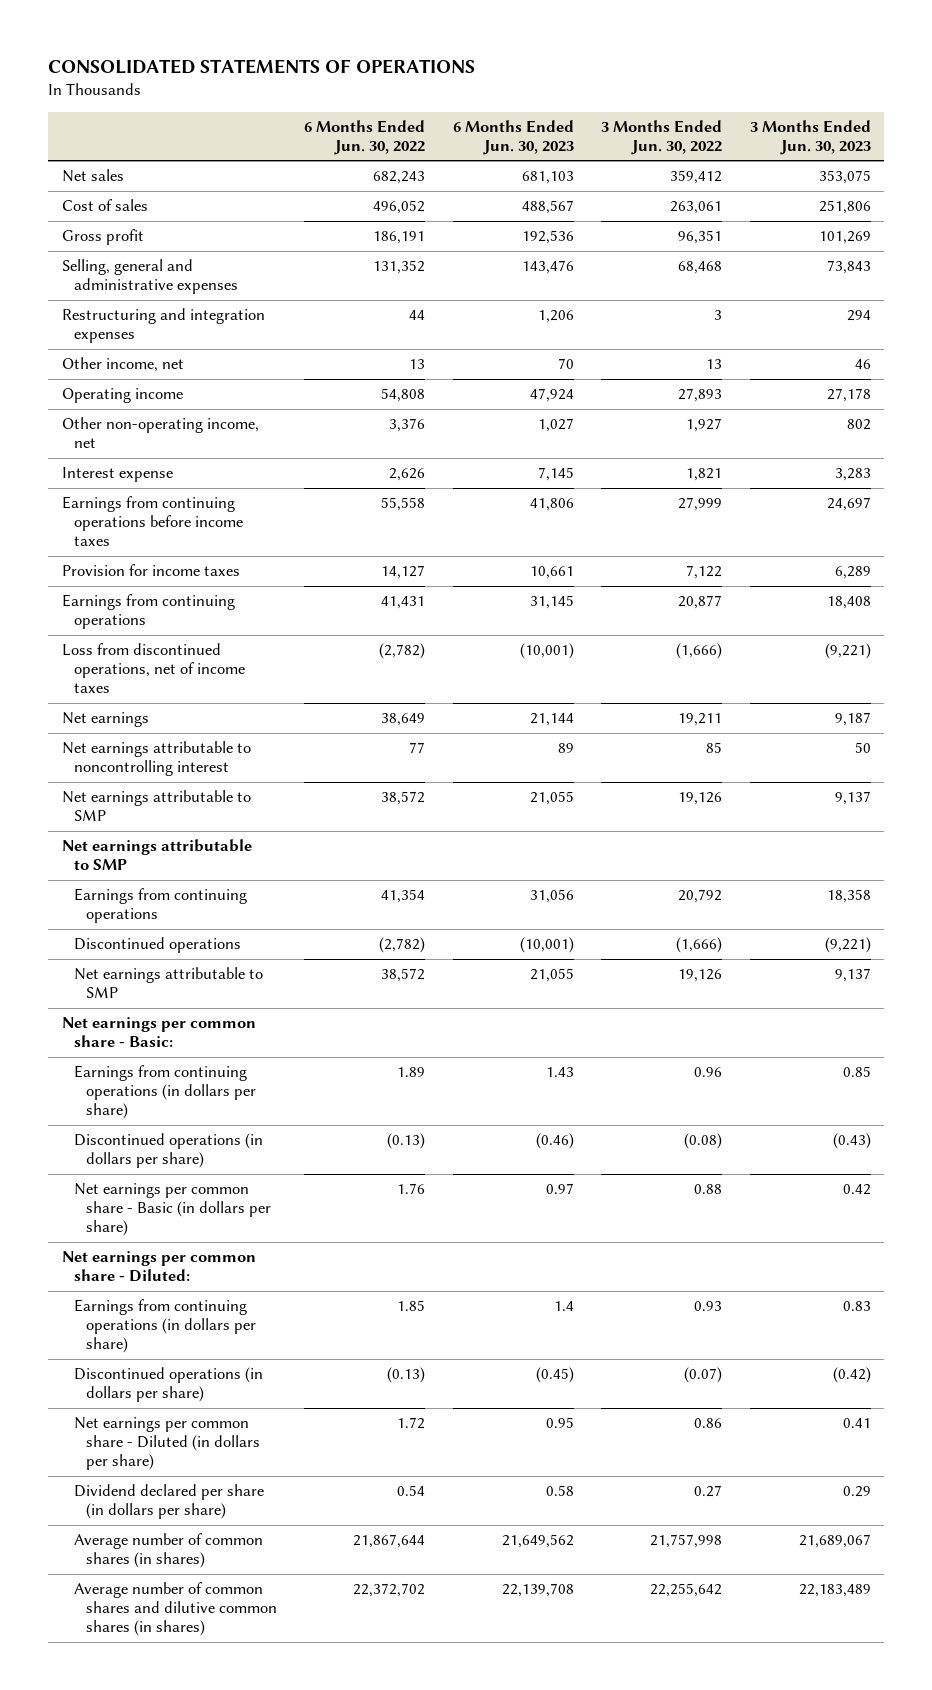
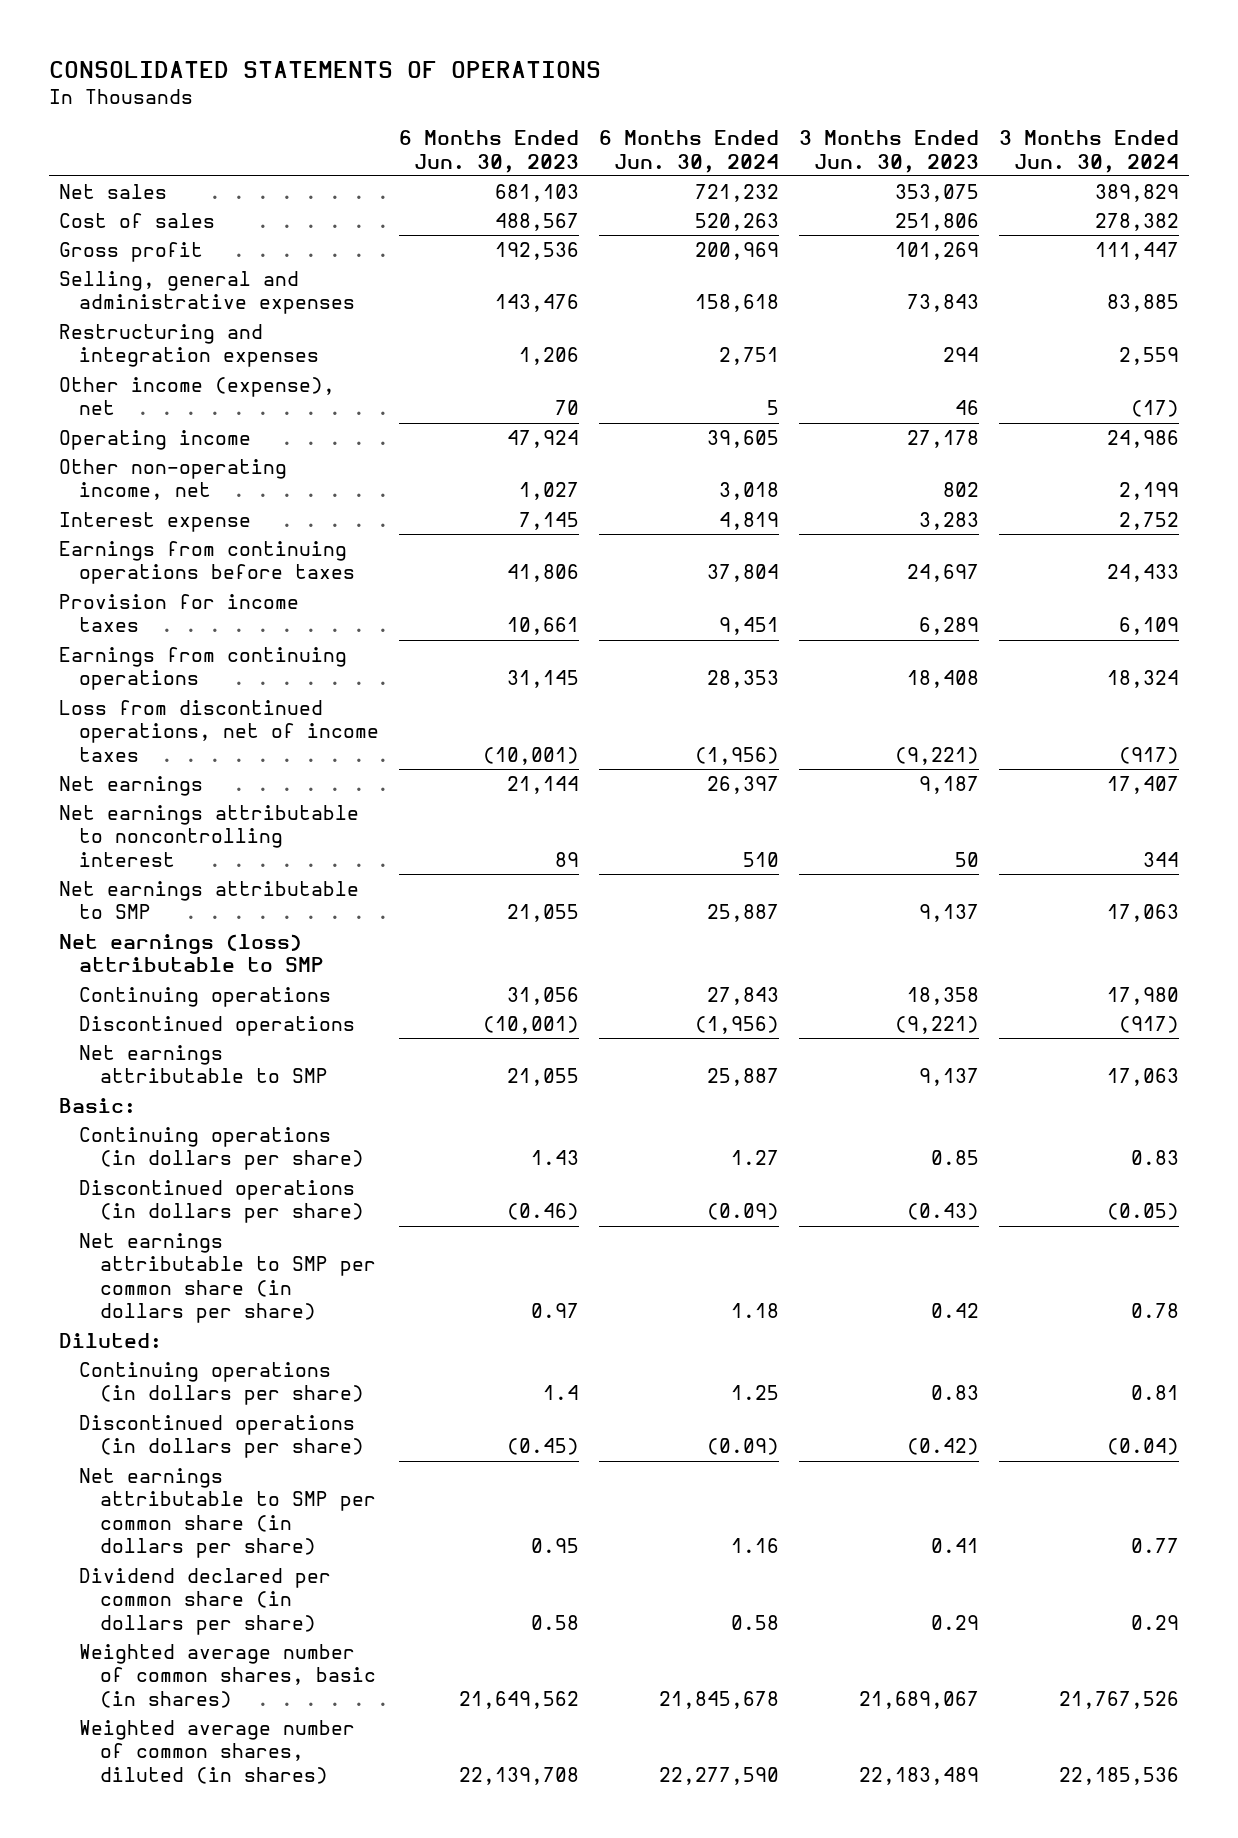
- | 6 Months Ended Jun. 30, 2022 | 6 Months Ended Jun. 30, 2023 | 3 Months Ended Jun. 30, 2022 | 3 Months Ended Jun. 30, 2023
+ | 6 Months Ended Jun. 30, 2023 | 6 Months Ended Jun. 30, 2024 | 3 Months Ended Jun. 30, 2023 | 3 Months Ended Jun. 30, 2024
- Other income, net | 13 | 70 | 13 | 46
+ Other income (expense), net | 70 | 5 | 46 | (17)
- Earnings from continuing operations before income taxes | 55,558 | 41,806 | 27,999 | 24,697
+ Earnings from continuing operations before taxes | 41,806 | 37,804 | 24,697 | 24,433
- Net earnings attributable to SMP
- Earnings from continuing operations | 41,354 | 31,056 | 20,792 | 18,358
+ Net earnings (loss) attributable to SMP
+ Continuing operations | 31,056 | 27,843 | 18,358 | 17,980
- Net earnings per common share - Basic:
- Earnings from continuing operations (in dollars per share) | 1.89 | 1.43 | 0.96 | 0.85
+ Basic:
+ Continuing operations (in dollars per share) | 1.43 | 1.27 | 0.85 | 0.83
- Net earnings per common share - Basic (in dollars per share) | 1.76 | 0.97 | 0.88 | 0.42
- Net earnings per common share - Diluted:
- Earnings from continuing operations (in dollars per share) | 1.85 | 1.4 | 0.93 | 0.83
+ Net earnings attributable to SMP per common share (in dollars per share) | 0.97 | 1.18 | 0.42 | 0.78
+ Diluted:
+ Continuing operations (in dollars per share) | 1.4 | 1.25 | 0.83 | 0.81
- Net earnings per common share - Diluted (in dollars per share) | 1.72 | 0.95 | 0.86 | 0.41
- Dividend declared per share (in dollars per share) | 0.54 | 0.58 | 0.27 | 0.29
- Average number of common shares (in shares) | 21,867,644 | 21,649,562 | 21,757,998 | 21,689,067
- Average number of common shares and dilutive common shares (in shares) | 22,372,702 | 22,139,708 | 22,255,642 | 22,183,489
+ Net earnings attributable to SMP per common share (in dollars per share) | 0.95 | 1.16 | 0.41 | 0.77
+ Dividend declared per common share (in dollars per share) | 0.58 | 0.58 | 0.29 | 0.29
+ Weighted average number of common shares, basic (in shares) | 21,649,562 | 21,845,678 | 21,689,067 | 21,767,526
+ Weighted average number of common shares, diluted (in shares) | 22,139,708 | 22,277,590 | 22,183,489 | 22,185,536

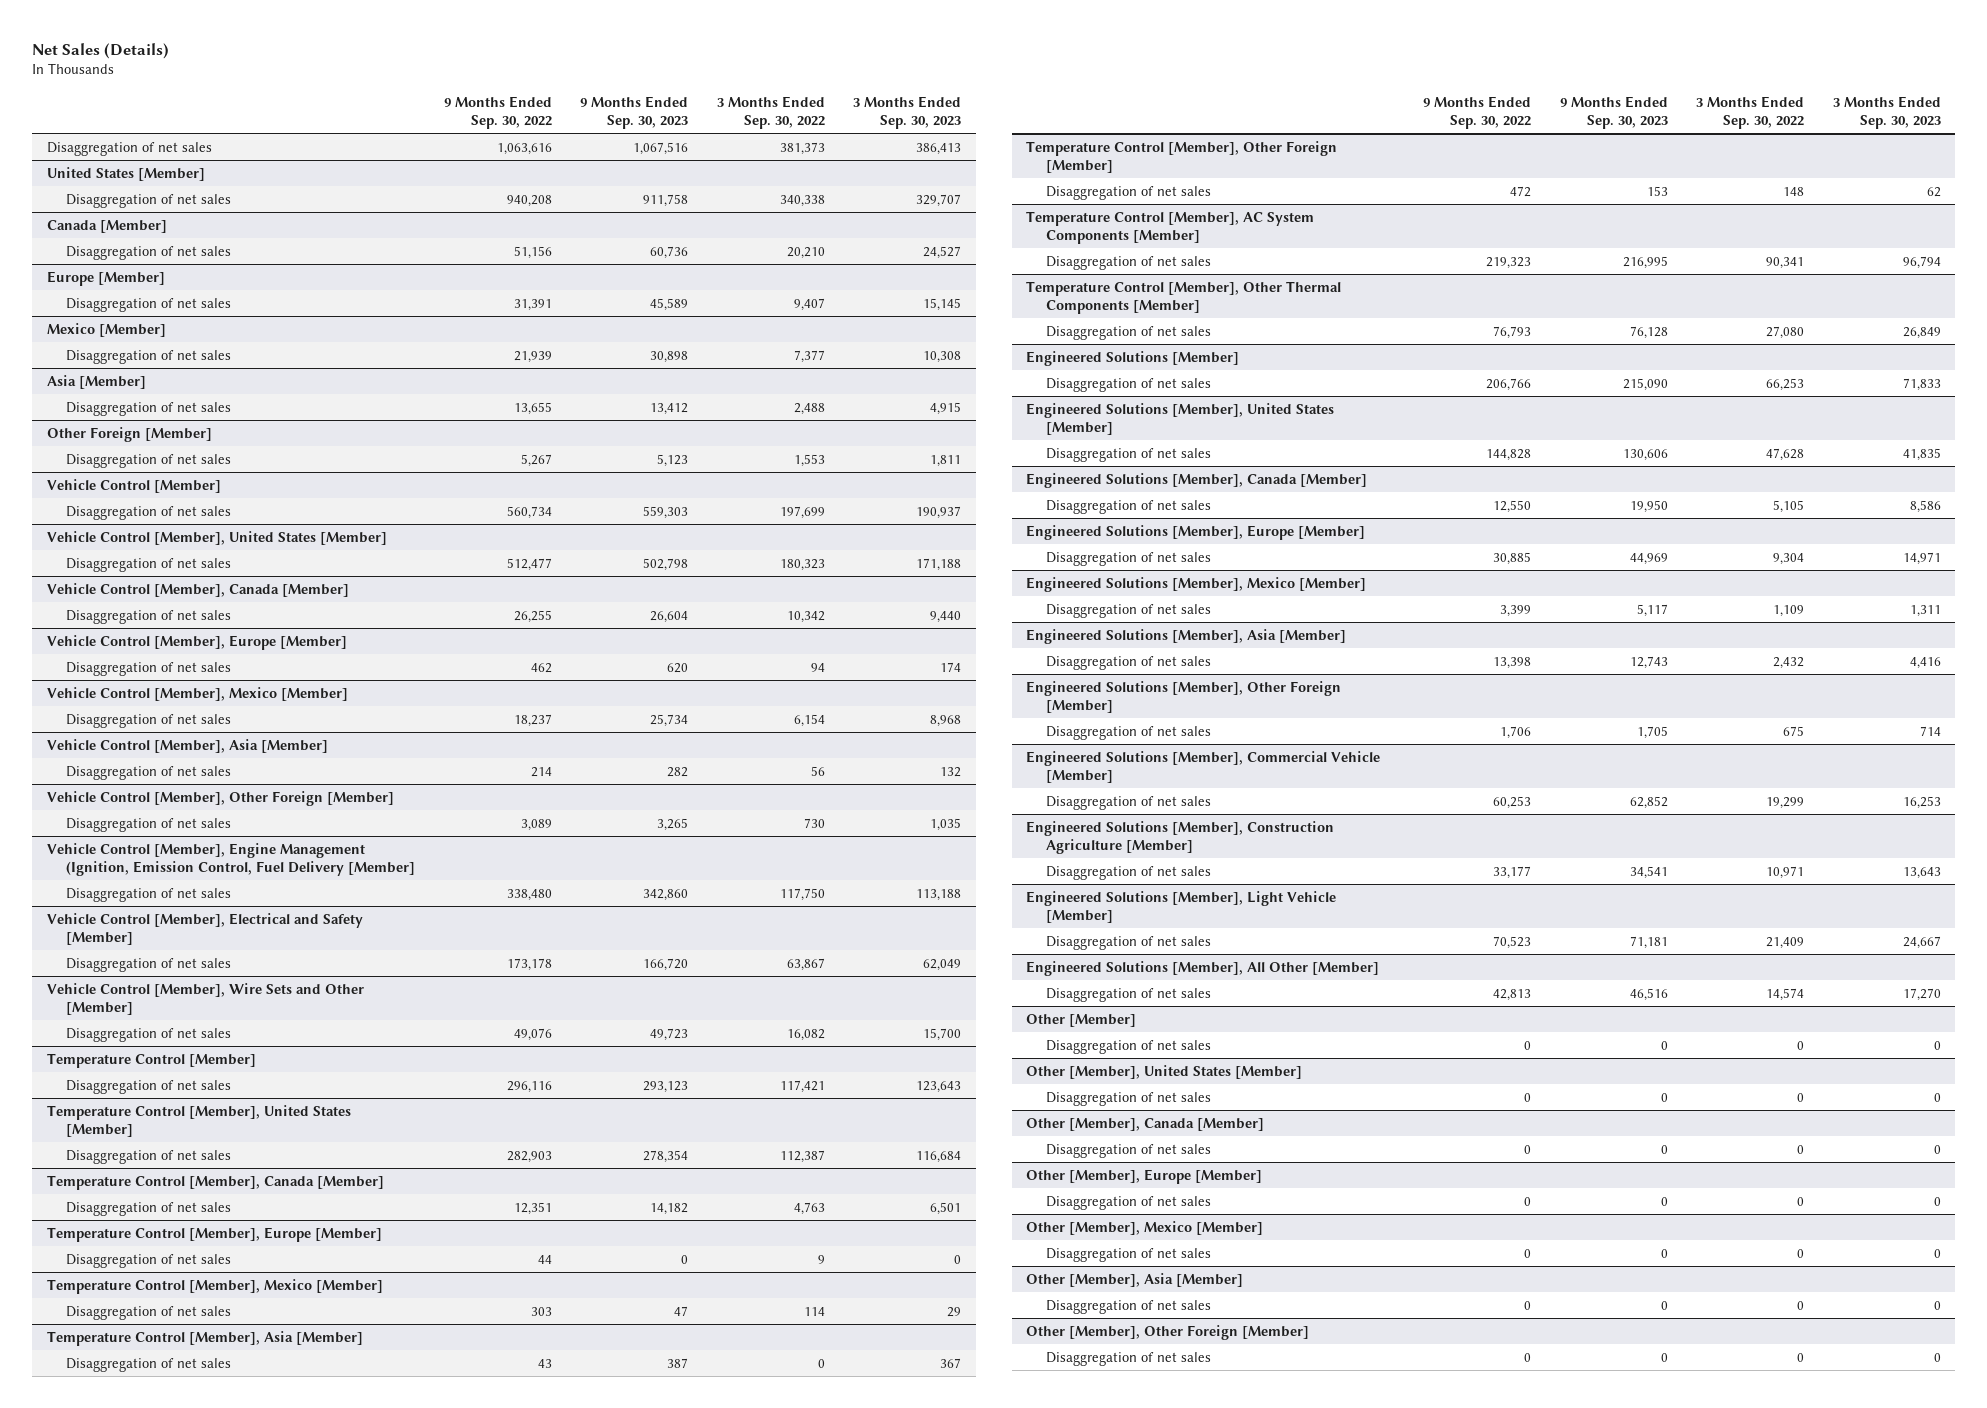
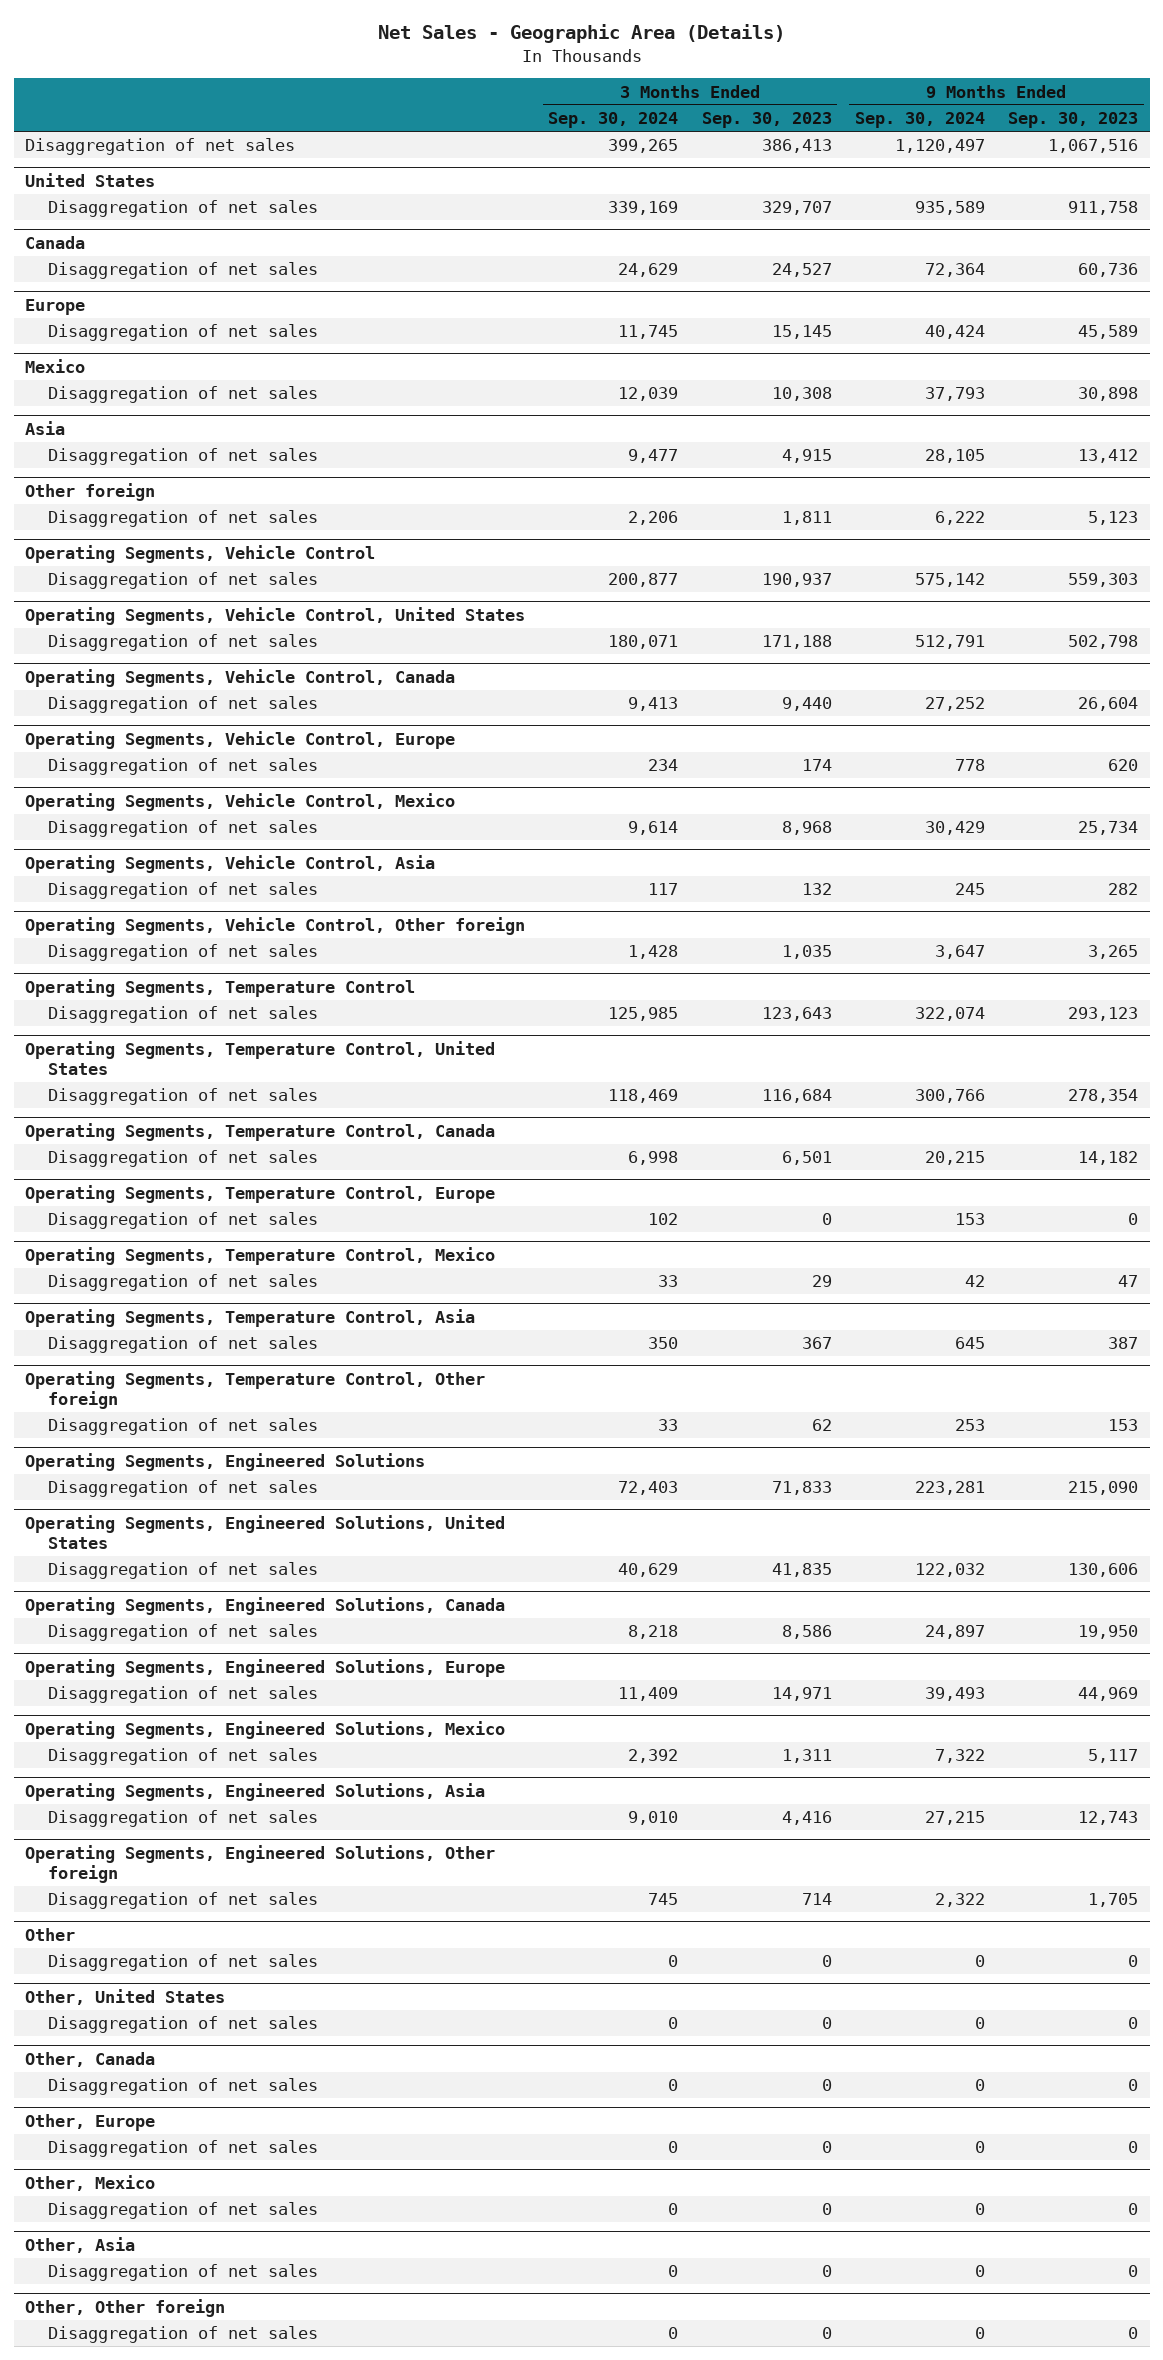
- Net Sales (Details)
+ Net Sales - Geographic Area (Details)
- | 9 Months Ended Sep. 30, 2022 | 9 Months Ended Sep. 30, 2023 | 3 Months Ended Sep. 30, 2022 | 3 Months Ended Sep. 30, 2023
+ | 3 Months Ended Sep. 30, 2024 | 3 Months Ended Sep. 30, 2023 | 9 Months Ended Sep. 30, 2024 | 9 Months Ended Sep. 30, 2023
- United States [Member]
+ United States
- Canada [Member]
+ Canada
- Europe [Member]
+ Europe
- Mexico [Member]
+ Mexico
- Asia [Member]
+ Asia
- Other Foreign [Member]
+ Other foreign
- Vehicle Control [Member]
+ Operating Segments, Vehicle Control
- Vehicle Control [Member], United States [Member]
+ Operating Segments, Vehicle Control, United States
- Vehicle Control [Member], Canada [Member]
+ Operating Segments, Vehicle Control, Canada
- Vehicle Control [Member], Europe [Member]
+ Operating Segments, Vehicle Control, Europe
- Vehicle Control [Member], Mexico [Member]
+ Operating Segments, Vehicle Control, Mexico
- Vehicle Control [Member], Asia [Member]
+ Operating Segments, Vehicle Control, Asia
- Vehicle Control [Member], Other Foreign [Member]
+ Operating Segments, Vehicle Control, Other foreign
- Vehicle Control [Member], Engine Management (Ignition, Emission Control, Fuel Delivery [Member]
- Disaggregation of net sales | 338,480 | 342,860 | 117,750 | 113,188
- Vehicle Control [Member], Electrical and Safety [Member]
- Disaggregation of net sales | 173,178 | 166,720 | 63,867 | 62,049
- Vehicle Control [Member], Wire Sets and Other [Member]
- Disaggregation of net sales | 49,076 | 49,723 | 16,082 | 15,700
- Temperature Control [Member]
+ Operating Segments, Temperature Control
- Temperature Control [Member], United States [Member]
+ Operating Segments, Temperature Control, United States
- Temperature Control [Member], Canada [Member]
+ Operating Segments, Temperature Control, Canada
- Temperature Control [Member], Europe [Member]
+ Operating Segments, Temperature Control, Europe
- Temperature Control [Member], Mexico [Member]
+ Operating Segments, Temperature Control, Mexico
- Temperature Control [Member], Asia [Member]
+ Operating Segments, Temperature Control, Asia
- Temperature Control [Member], Other Foreign [Member]
+ Operating Segments, Temperature Control, Other foreign
- Temperature Control [Member], AC System Components [Member]
- Disaggregation of net sales | 219,323 | 216,995 | 90,341 | 96,794
- Temperature Control [Member], Other Thermal Components [Member]
- Disaggregation of net sales | 76,793 | 76,128 | 27,080 | 26,849
- Engineered Solutions [Member]
+ Operating Segments, Engineered Solutions
- Engineered Solutions [Member], United States [Member]
+ Operating Segments, Engineered Solutions, United States
- Engineered Solutions [Member], Canada [Member]
+ Operating Segments, Engineered Solutions, Canada
- Engineered Solutions [Member], Europe [Member]
+ Operating Segments, Engineered Solutions, Europe
- Engineered Solutions [Member], Mexico [Member]
+ Operating Segments, Engineered Solutions, Mexico
- Engineered Solutions [Member], Asia [Member]
+ Operating Segments, Engineered Solutions, Asia
- Engineered Solutions [Member], Other Foreign [Member]
+ Operating Segments, Engineered Solutions, Other foreign
- Engineered Solutions [Member], Commercial Vehicle [Member]
- Disaggregation of net sales | 60,253 | 62,852 | 19,299 | 16,253
- Engineered Solutions [Member], Construction Agriculture [Member]
- Disaggregation of net sales | 33,177 | 34,541 | 10,971 | 13,643
- Engineered Solutions [Member], Light Vehicle [Member]
- Disaggregation of net sales | 70,523 | 71,181 | 21,409 | 24,667
- Engineered Solutions [Member], All Other [Member]
- Disaggregation of net sales | 42,813 | 46,516 | 14,574 | 17,270
- Other [Member]
+ Other
- Other [Member], United States [Member]
+ Other, United States
- Other [Member], Canada [Member]
+ Other, Canada
- Other [Member], Europe [Member]
+ Other, Europe
- Other [Member], Mexico [Member]
+ Other, Mexico
- Other [Member], Asia [Member]
+ Other, Asia
- Other [Member], Other Foreign [Member]
+ Other, Other foreign

